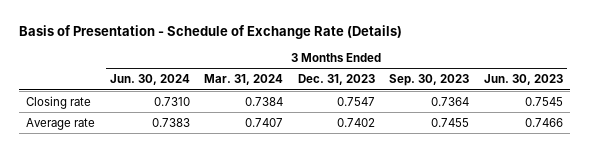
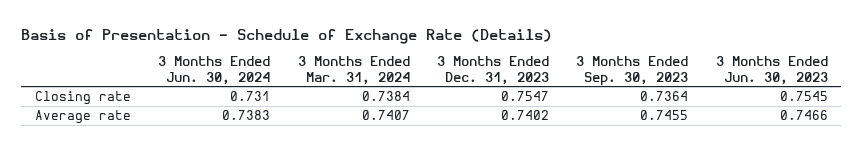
- Closing rate | 0.7310 | 0.7384 | 0.7547 | 0.7364 | 0.7545
+ Closing rate | 0.731 | 0.7384 | 0.7547 | 0.7364 | 0.7545

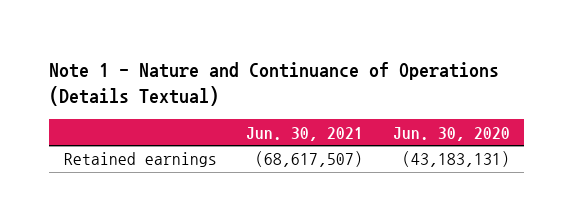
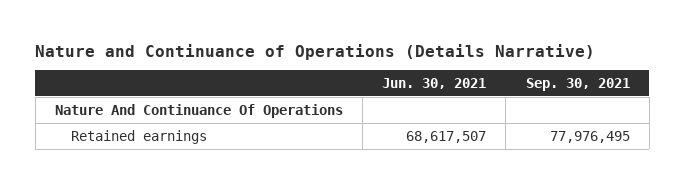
- Note 1 - Nature and Continuance of Operations (Details Textual)
+ Nature and Continuance of Operations (Details Narrative)
- | Jun. 30, 2021 | Jun. 30, 2020
+ | Jun. 30, 2021 | Sep. 30, 2021
- Retained earnings | (68,617,507) | (43,183,131)
+ Nature And Continuance Of Operations
+ Retained earnings | 68,617,507 | 77,976,495

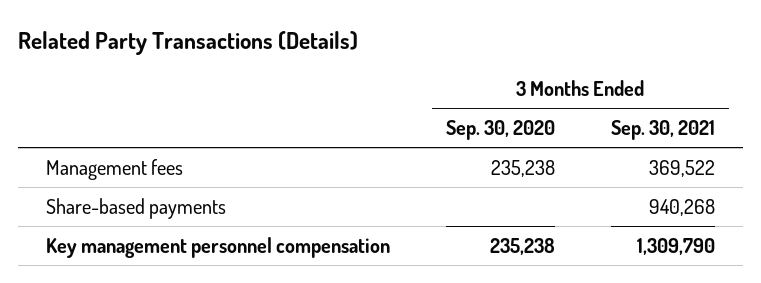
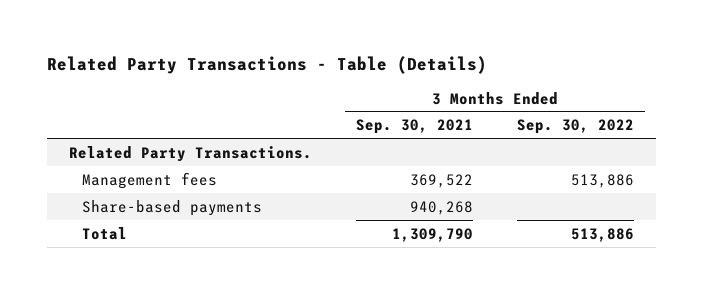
- Related Party Transactions (Details)
+ Related Party Transactions - Table (Details)
- | 3 Months Ended Sep. 30, 2020 | 3 Months Ended Sep. 30, 2021
+ | 3 Months Ended Sep. 30, 2021 | 3 Months Ended Sep. 30, 2022
+ Related Party Transactions.
- Key management personnel compensation | 235,238 | 1,309,790
+ Total | 1,309,790 | 513,886

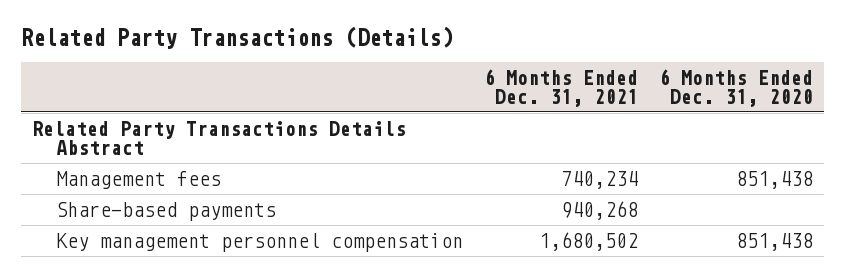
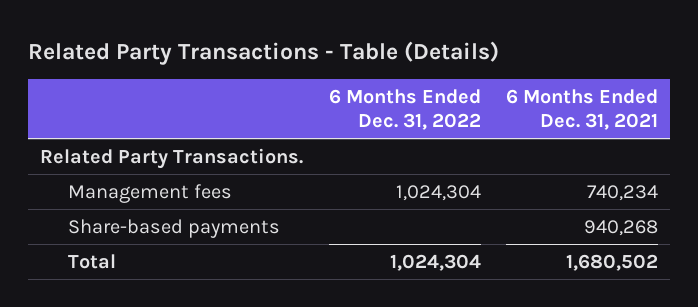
- Related Party Transactions (Details)
+ Related Party Transactions - Table (Details)
- | 6 Months Ended Dec. 31, 2021 | 6 Months Ended Dec. 31, 2020
+ | 6 Months Ended Dec. 31, 2022 | 6 Months Ended Dec. 31, 2021
- Related Party Transactions Details Abstract
+ Related Party Transactions.
- Key management personnel compensation | 1,680,502 | 851,438
+ Total | 1,024,304 | 1,680,502

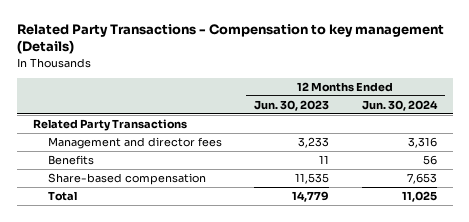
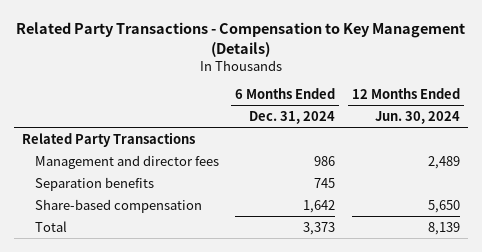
- Related Party Transactions - Compensation to key management (Details)
+ Related Party Transactions - Compensation to Key Management (Details)
- | 12 Months Ended Jun. 30, 2023 | 12 Months Ended Jun. 30, 2024
+ | 6 Months Ended Dec. 31, 2024 | 12 Months Ended Jun. 30, 2024
- Management and director fees | 3,233 | 3,316
- Benefits | 11 | 56
- Share-based compensation | 11,535 | 7,653
- Total | 14,779 | 11,025
+ Management and director fees | 986 | 2,489
+ Separation benefits | 745 |
+ Share-based compensation | 1,642 | 5,650
+ Total | 3,373 | 8,139

